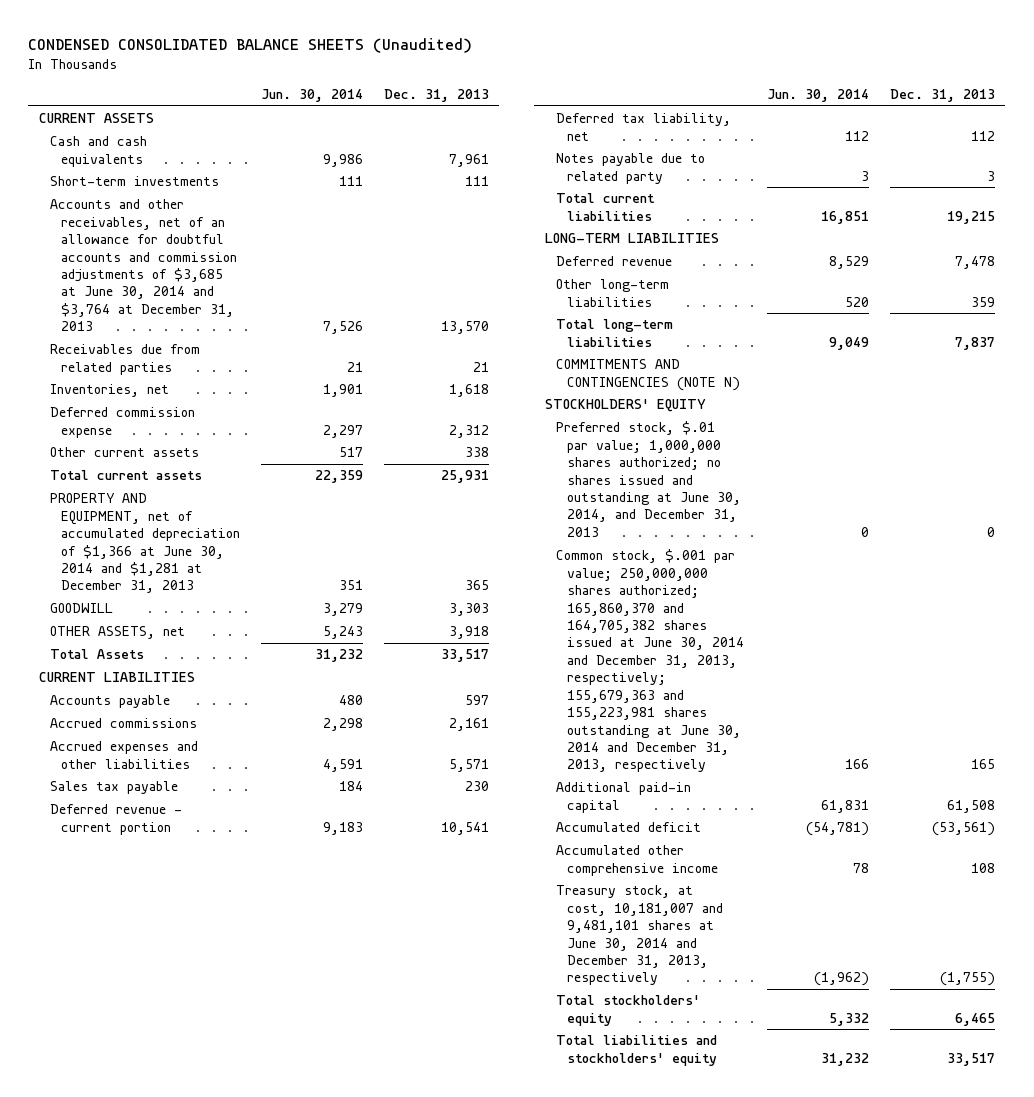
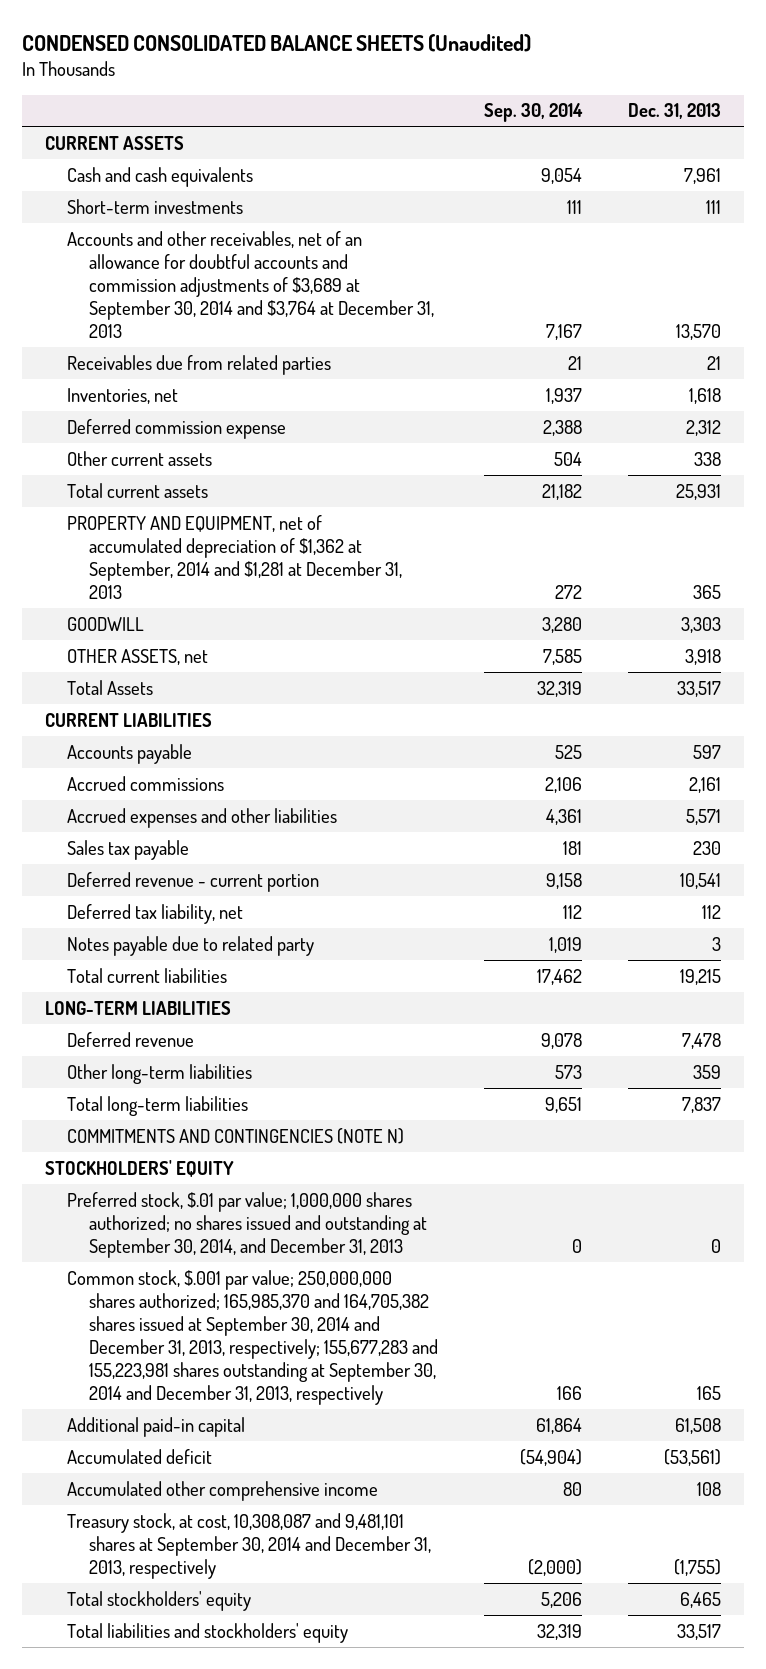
- | Jun. 30, 2014 | Dec. 31, 2013
+ | Sep. 30, 2014 | Dec. 31, 2013
- Accounts and other receivables, net of an allowance for doubtful accounts and commission adjustments of $3,685 at June 30, 2014 and $3,764 at December 31, 2013 | 7,526 | 13,570
+ Accounts and other receivables, net of an allowance for doubtful accounts and commission adjustments of $3,689 at September 30, 2014 and $3,764 at December 31, 2013 | 7,167 | 13,570
- PROPERTY AND EQUIPMENT, net of accumulated depreciation of $1,366 at June 30, 2014 and $1,281 at December 31, 2013 | 351 | 365
+ PROPERTY AND EQUIPMENT, net of accumulated depreciation of $1,362 at September, 2014 and $1,281 at December 31, 2013 | 272 | 365
- Preferred stock, $.01 par value; 1,000,000 shares authorized; no shares issued and outstanding at June 30, 2014, and December 31, 2013 | 0 | 0
- Common stock, $.001 par value; 250,000,000 shares authorized; 165,860,370 and 164,705,382 shares issued at June 30, 2014 and December 31, 2013, respectively; 155,679,363 and 155,223,981 shares outstanding at June 30, 2014 and December 31, 2013, respectively | 166 | 165
+ Preferred stock, $.01 par value; 1,000,000 shares authorized; no shares issued and outstanding at September 30, 2014, and December 31, 2013 | 0 | 0
+ Common stock, $.001 par value; 250,000,000 shares authorized; 165,985,370 and 164,705,382 shares issued at September 30, 2014 and December 31, 2013, respectively; 155,677,283 and 155,223,981 shares outstanding at September 30, 2014 and December 31, 2013, respectively | 166 | 165
- Treasury stock, at cost, 10,181,007 and 9,481,101 shares at June 30, 2014 and December 31, 2013, respectively | (1,962) | (1,755)
+ Treasury stock, at cost, 10,308,087 and 9,481,101 shares at September 30, 2014 and December 31, 2013, respectively | (2,000) | (1,755)

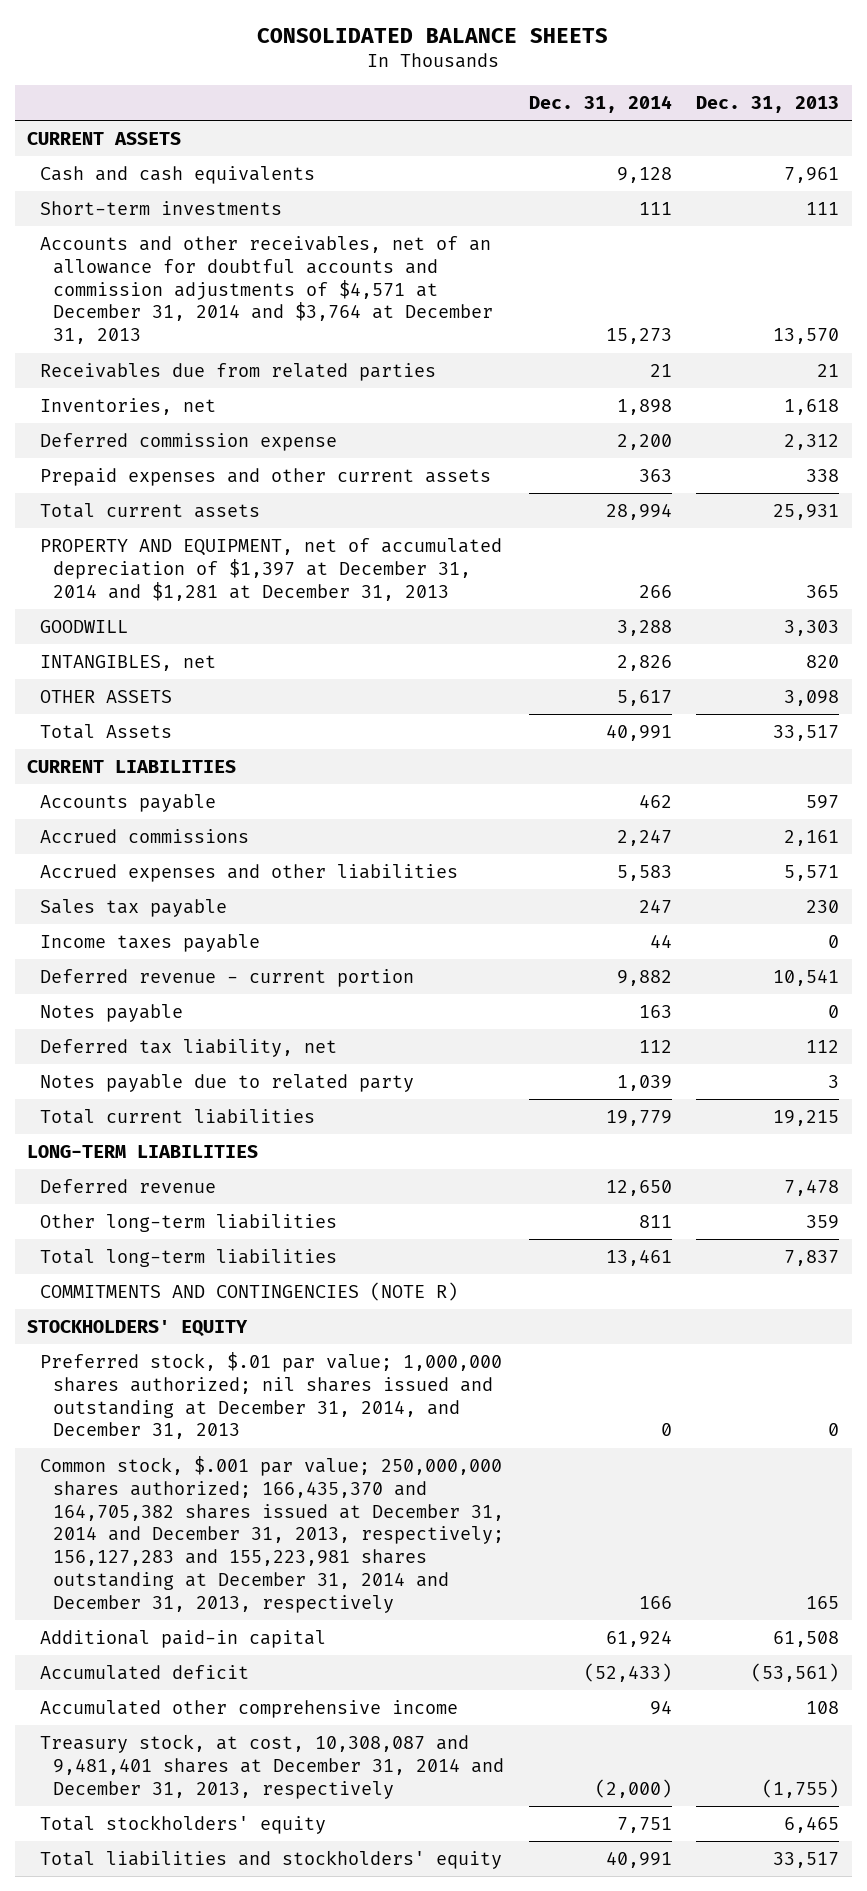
- CONDENSED CONSOLIDATED BALANCE SHEETS (Unaudited)
+ CONSOLIDATED BALANCE SHEETS
- | Sep. 30, 2014 | Dec. 31, 2013
+ | Dec. 31, 2014 | Dec. 31, 2013
- Accounts and other receivables, net of an allowance for doubtful accounts and commission adjustments of $3,689 at September 30, 2014 and $3,764 at December 31, 2013 | 7,167 | 13,570
+ Accounts and other receivables, net of an allowance for doubtful accounts and commission adjustments of $4,571 at December 31, 2014 and $3,764 at December 31, 2013 | 15,273 | 13,570
- Other current assets | 504 | 338
+ Prepaid expenses and other current assets | 363 | 338
- PROPERTY AND EQUIPMENT, net of accumulated depreciation of $1,362 at September, 2014 and $1,281 at December 31, 2013 | 272 | 365
+ PROPERTY AND EQUIPMENT, net of accumulated depreciation of $1,397 at December 31, 2014 and $1,281 at December 31, 2013 | 266 | 365
- OTHER ASSETS, net | 7,585 | 3,918
+ INTANGIBLES, net | 2,826 | 820
+ OTHER ASSETS | 5,617 | 3,098
+ Income taxes payable | 44 | 0
+ Notes payable | 163 | 0
- COMMITMENTS AND CONTINGENCIES (NOTE N)
+ COMMITMENTS AND CONTINGENCIES (NOTE R)
- Preferred stock, $.01 par value; 1,000,000 shares authorized; no shares issued and outstanding at September 30, 2014, and December 31, 2013 | 0 | 0
- Common stock, $.001 par value; 250,000,000 shares authorized; 165,985,370 and 164,705,382 shares issued at September 30, 2014 and December 31, 2013, respectively; 155,677,283 and 155,223,981 shares outstanding at September 30, 2014 and December 31, 2013, respectively | 166 | 165
+ Preferred stock, $.01 par value; 1,000,000 shares authorized; nil shares issued and outstanding at December 31, 2014, and December 31, 2013 | 0 | 0
+ Common stock, $.001 par value; 250,000,000 shares authorized; 166,435,370 and 164,705,382 shares issued at December 31, 2014 and December 31, 2013, respectively; 156,127,283 and 155,223,981 shares outstanding at December 31, 2014 and December 31, 2013, respectively | 166 | 165
- Treasury stock, at cost, 10,308,087 and 9,481,101 shares at September 30, 2014 and December 31, 2013, respectively | (2,000) | (1,755)
+ Treasury stock, at cost, 10,308,087 and 9,481,401 shares at December 31, 2014 and December 31, 2013, respectively | (2,000) | (1,755)

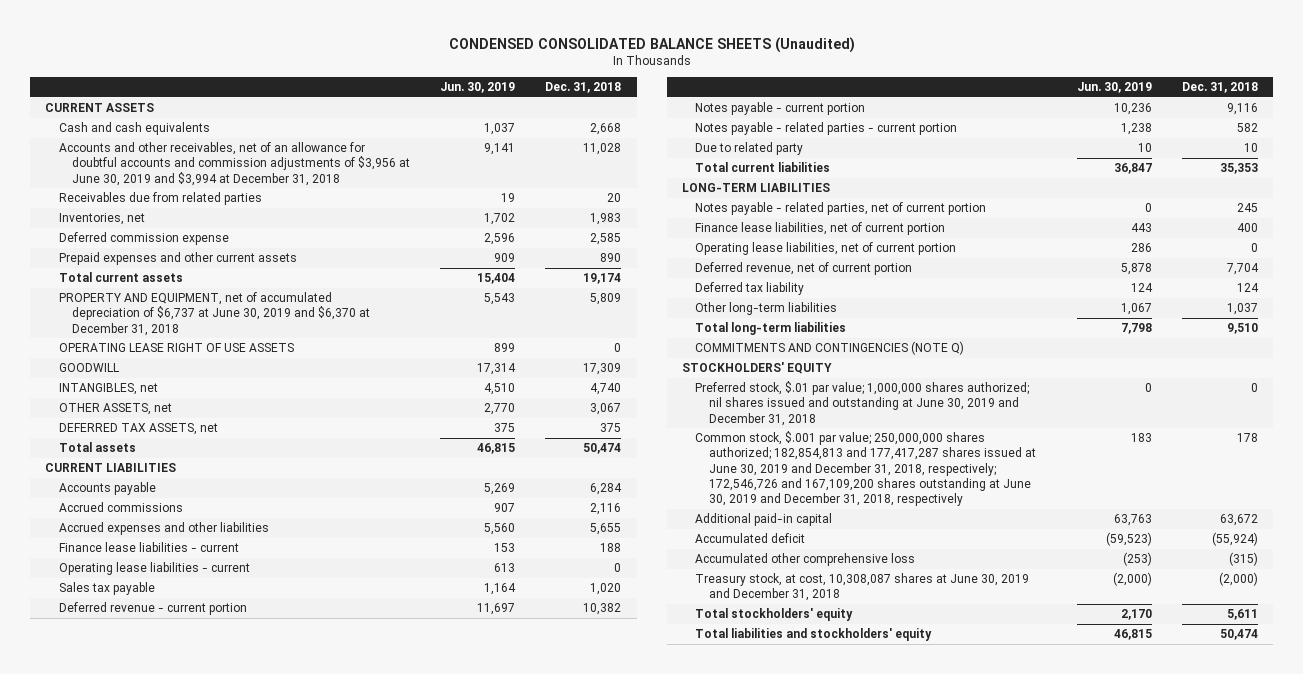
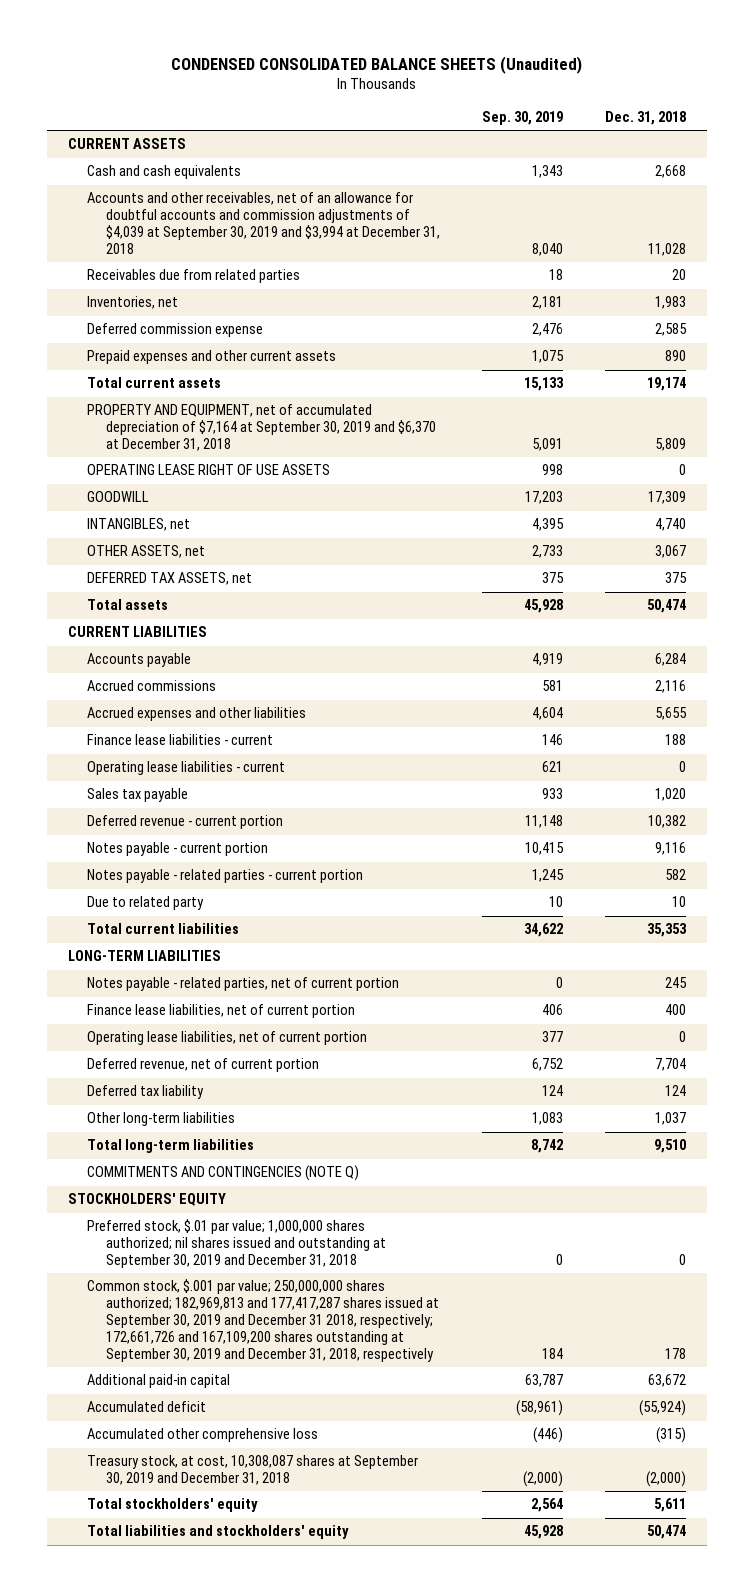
- | Jun. 30, 2019 | Dec. 31, 2018
+ | Sep. 30, 2019 | Dec. 31, 2018
- Accounts and other receivables, net of an allowance for doubtful accounts and commission adjustments of $3,956 at June 30, 2019 and $3,994 at December 31, 2018 | 9,141 | 11,028
+ Accounts and other receivables, net of an allowance for doubtful accounts and commission adjustments of $4,039 at September 30, 2019 and $3,994 at December 31, 2018 | 8,040 | 11,028
- PROPERTY AND EQUIPMENT, net of accumulated depreciation of $6,737 at June 30, 2019 and $6,370 at December 31, 2018 | 5,543 | 5,809
+ PROPERTY AND EQUIPMENT, net of accumulated depreciation of $7,164 at September 30, 2019 and $6,370 at December 31, 2018 | 5,091 | 5,809
- Preferred stock, $.01 par value; 1,000,000 shares authorized; nil shares issued and outstanding at June 30, 2019 and December 31, 2018 | 0 | 0
- Common stock, $.001 par value; 250,000,000 shares authorized; 182,854,813 and 177,417,287 shares issued at June 30, 2019 and December 31, 2018, respectively; 172,546,726 and 167,109,200 shares outstanding at June 30, 2019 and December 31, 2018, respectively | 183 | 178
+ Preferred stock, $.01 par value; 1,000,000 shares authorized; nil shares issued and outstanding at September 30, 2019 and December 31, 2018 | 0 | 0
+ Common stock, $.001 par value; 250,000,000 shares authorized; 182,969,813 and 177,417,287 shares issued at September 30, 2019 and December 31 2018, respectively; 172,661,726 and 167,109,200 shares outstanding at September 30, 2019 and December 31, 2018, respectively | 184 | 178
- Treasury stock, at cost, 10,308,087 shares at June 30, 2019 and December 31, 2018 | (2,000) | (2,000)
+ Treasury stock, at cost, 10,308,087 shares at September 30, 2019 and December 31, 2018 | (2,000) | (2,000)

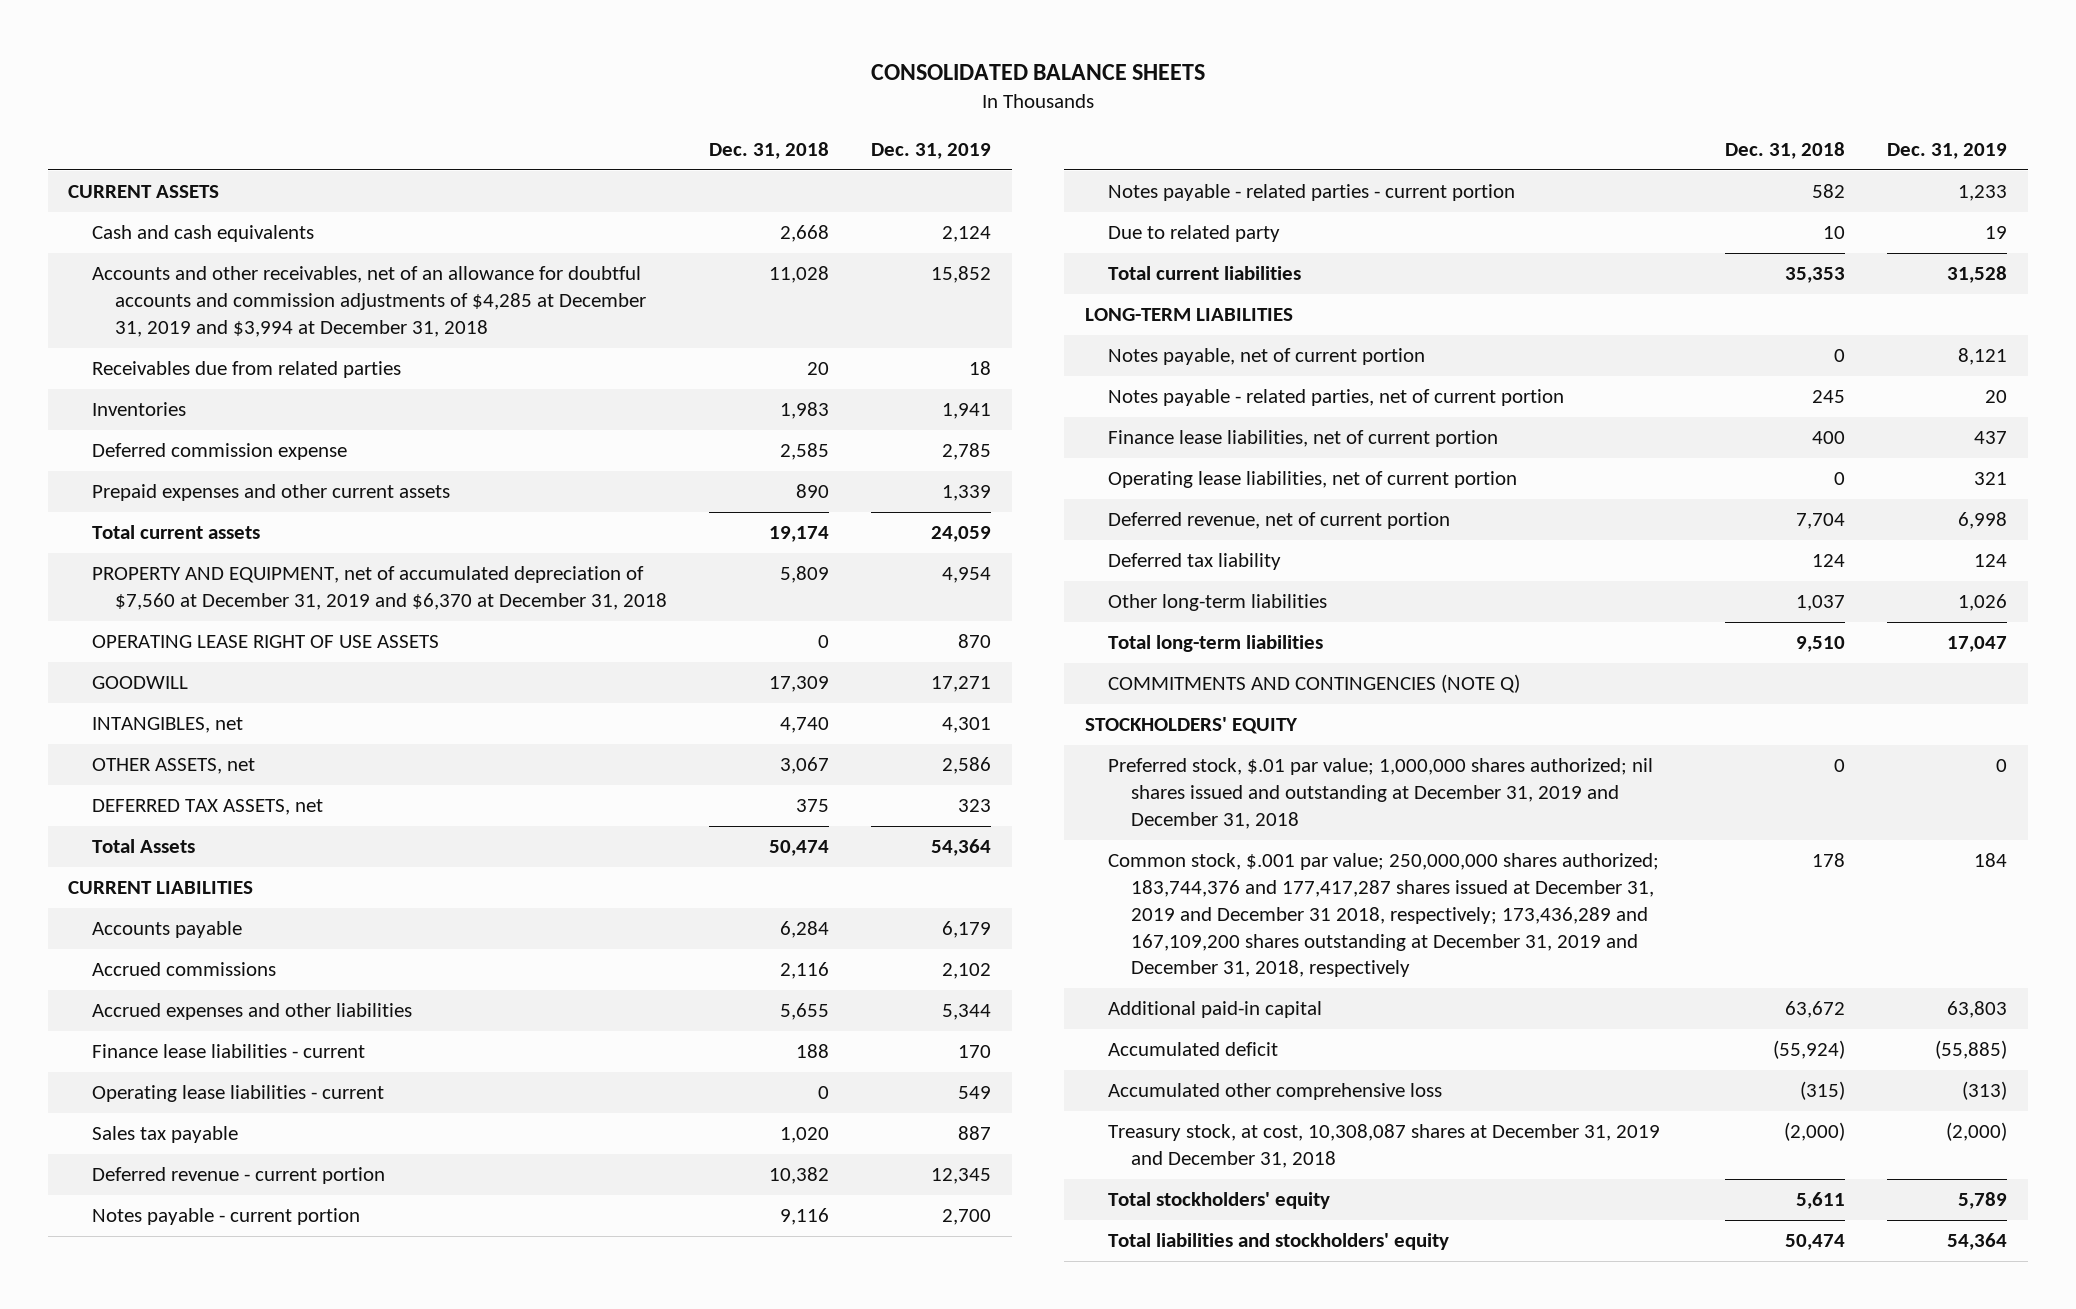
- CONDENSED CONSOLIDATED BALANCE SHEETS (Unaudited)
+ CONSOLIDATED BALANCE SHEETS
- | Sep. 30, 2019 | Dec. 31, 2018
+ | Dec. 31, 2018 | Dec. 31, 2019
- Accounts and other receivables, net of an allowance for doubtful accounts and commission adjustments of $4,039 at September 30, 2019 and $3,994 at December 31, 2018 | 8,040 | 11,028
+ Accounts and other receivables, net of an allowance for doubtful accounts and commission adjustments of $4,285 at December 31, 2019 and $3,994 at December 31, 2018 | 11,028 | 15,852
- Inventories, net | 2,181 | 1,983
+ Inventories | 1,983 | 1,941
- PROPERTY AND EQUIPMENT, net of accumulated depreciation of $7,164 at September 30, 2019 and $6,370 at December 31, 2018 | 5,091 | 5,809
+ PROPERTY AND EQUIPMENT, net of accumulated depreciation of $7,560 at December 31, 2019 and $6,370 at December 31, 2018 | 5,809 | 4,954
- Total assets | 45,928 | 50,474
+ Total Assets | 50,474 | 54,364
+ Notes payable, net of current portion | 0 | 8,121
- Preferred stock, $.01 par value; 1,000,000 shares authorized; nil shares issued and outstanding at September 30, 2019 and December 31, 2018 | 0 | 0
- Common stock, $.001 par value; 250,000,000 shares authorized; 182,969,813 and 177,417,287 shares issued at September 30, 2019 and December 31 2018, respectively; 172,661,726 and 167,109,200 shares outstanding at September 30, 2019 and December 31, 2018, respectively | 184 | 178
+ Preferred stock, $.01 par value; 1,000,000 shares authorized; nil shares issued and outstanding at December 31, 2019 and December 31, 2018 | 0 | 0
+ Common stock, $.001 par value; 250,000,000 shares authorized; 183,744,376 and 177,417,287 shares issued at December 31, 2019 and December 31 2018, respectively; 173,436,289 and 167,109,200 shares outstanding at December 31, 2019 and December 31, 2018, respectively | 178 | 184
- Treasury stock, at cost, 10,308,087 shares at September 30, 2019 and December 31, 2018 | (2,000) | (2,000)
+ Treasury stock, at cost, 10,308,087 shares at December 31, 2019 and December 31, 2018 | (2,000) | (2,000)

